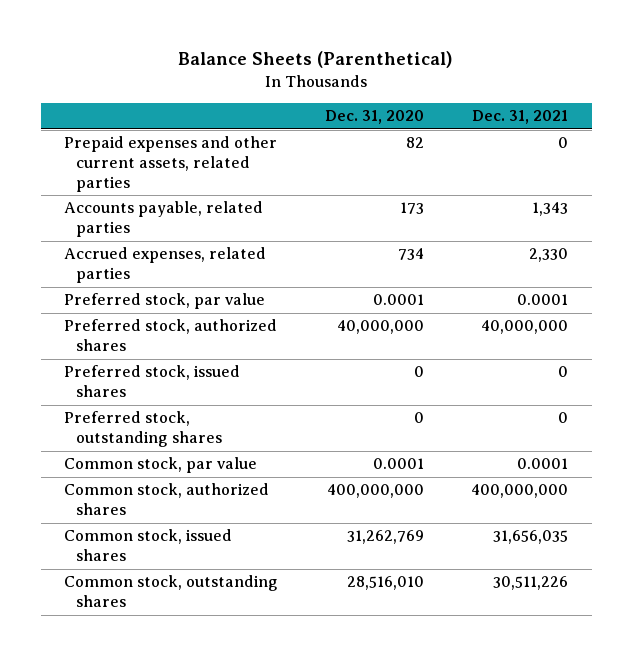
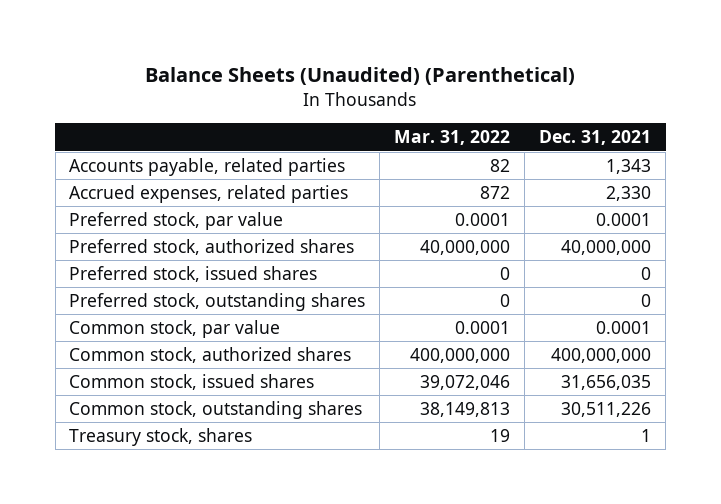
- Balance Sheets (Parenthetical)
+ Balance Sheets (Unaudited) (Parenthetical)
- | Dec. 31, 2020 | Dec. 31, 2021
+ | Mar. 31, 2022 | Dec. 31, 2021
- Prepaid expenses and other current assets, related parties | 82 | 0
+ Treasury stock, shares | 19 | 1

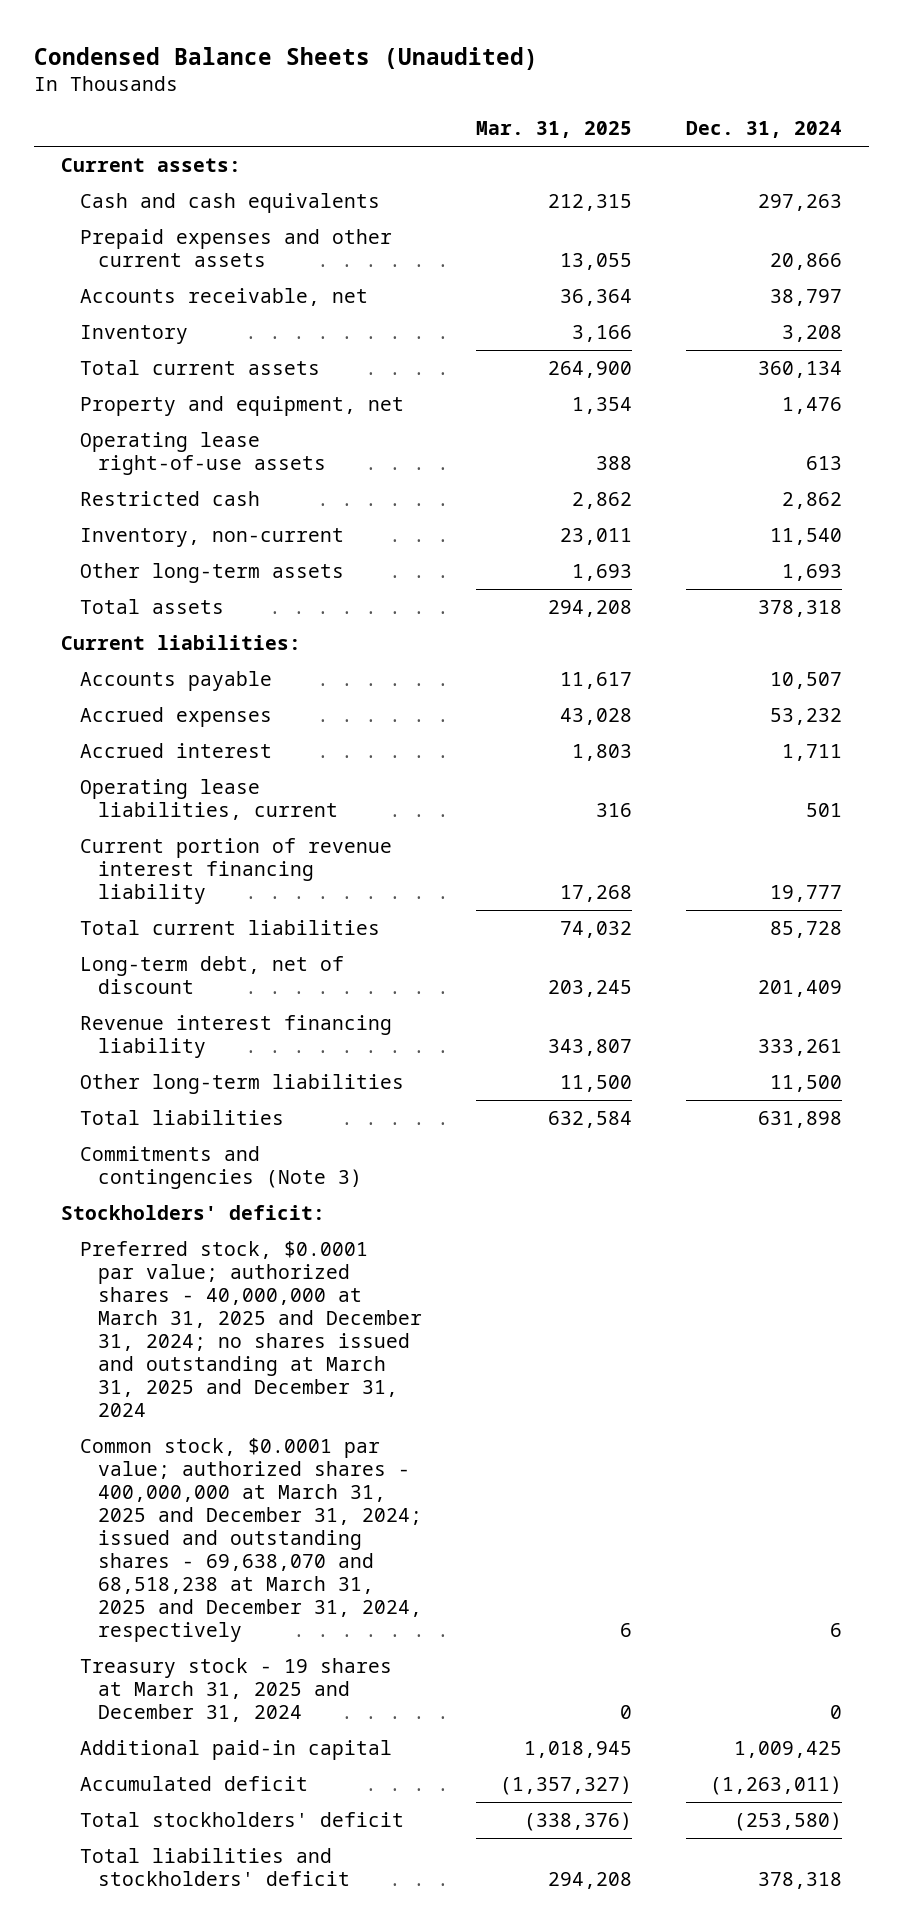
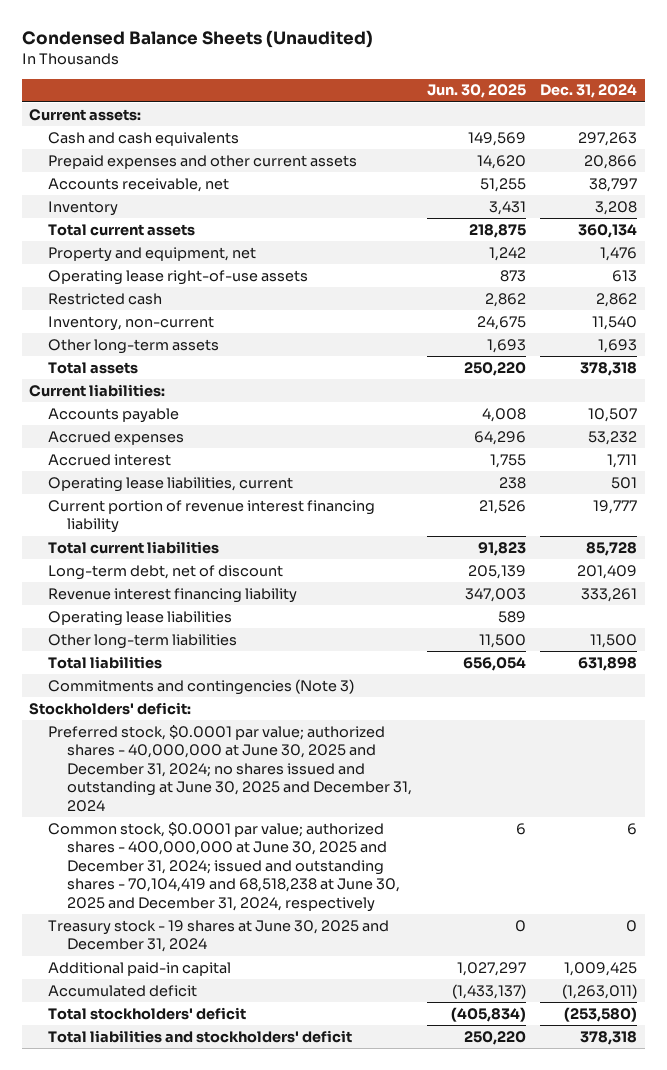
- | Mar. 31, 2025 | Dec. 31, 2024
+ | Jun. 30, 2025 | Dec. 31, 2024
+ Operating lease liabilities | 589 |
- Preferred stock, $0.0001 par value; authorized shares - 40,000,000 at March 31, 2025 and December 31, 2024; no shares issued and outstanding at March 31, 2025 and December 31, 2024
- Common stock, $0.0001 par value; authorized shares - 400,000,000 at March 31, 2025 and December 31, 2024; issued and outstanding shares - 69,638,070 and 68,518,238 at March 31, 2025 and December 31, 2024, respectively | 6 | 6
- Treasury stock - 19 shares at March 31, 2025 and December 31, 2024 | 0 | 0
+ Preferred stock, $0.0001 par value; authorized shares - 40,000,000 at June 30, 2025 and December 31, 2024; no shares issued and outstanding at June 30, 2025 and December 31, 2024
+ Common stock, $0.0001 par value; authorized shares - 400,000,000 at June 30, 2025 and December 31, 2024; issued and outstanding shares - 70,104,419 and 68,518,238 at June 30, 2025 and December 31, 2024, respectively | 6 | 6
+ Treasury stock - 19 shares at June 30, 2025 and December 31, 2024 | 0 | 0

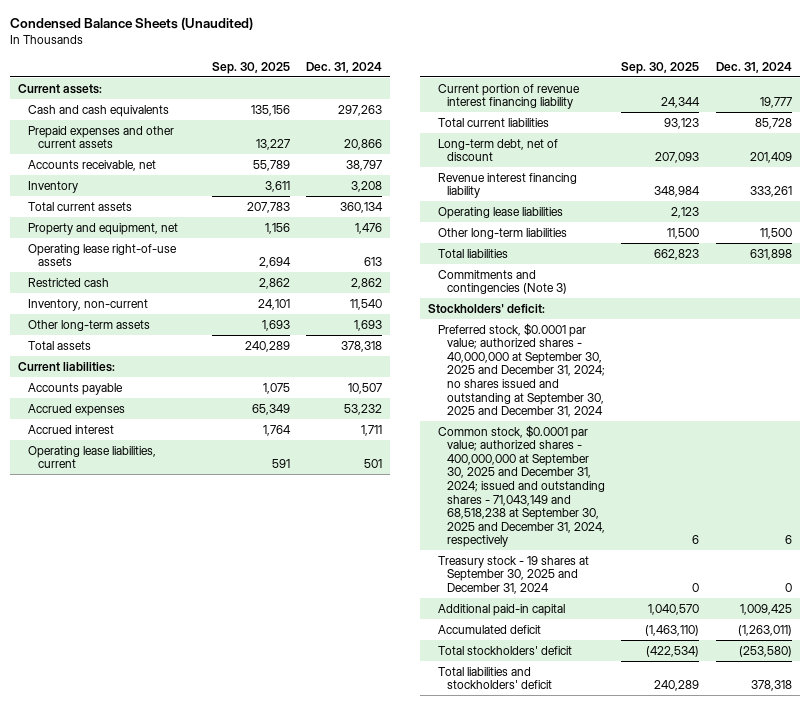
- | Jun. 30, 2025 | Dec. 31, 2024
+ | Sep. 30, 2025 | Dec. 31, 2024
- Preferred stock, $0.0001 par value; authorized shares - 40,000,000 at June 30, 2025 and December 31, 2024; no shares issued and outstanding at June 30, 2025 and December 31, 2024
- Common stock, $0.0001 par value; authorized shares - 400,000,000 at June 30, 2025 and December 31, 2024; issued and outstanding shares - 70,104,419 and 68,518,238 at June 30, 2025 and December 31, 2024, respectively | 6 | 6
- Treasury stock - 19 shares at June 30, 2025 and December 31, 2024 | 0 | 0
+ Preferred stock, $0.0001 par value; authorized shares - 40,000,000 at September 30, 2025 and December 31, 2024; no shares issued and outstanding at September 30, 2025 and December 31, 2024
+ Common stock, $0.0001 par value; authorized shares - 400,000,000 at September 30, 2025 and December 31, 2024; issued and outstanding shares - 71,043,149 and 68,518,238 at September 30, 2025 and December 31, 2024, respectively | 6 | 6
+ Treasury stock - 19 shares at September 30, 2025 and December 31, 2024 | 0 | 0

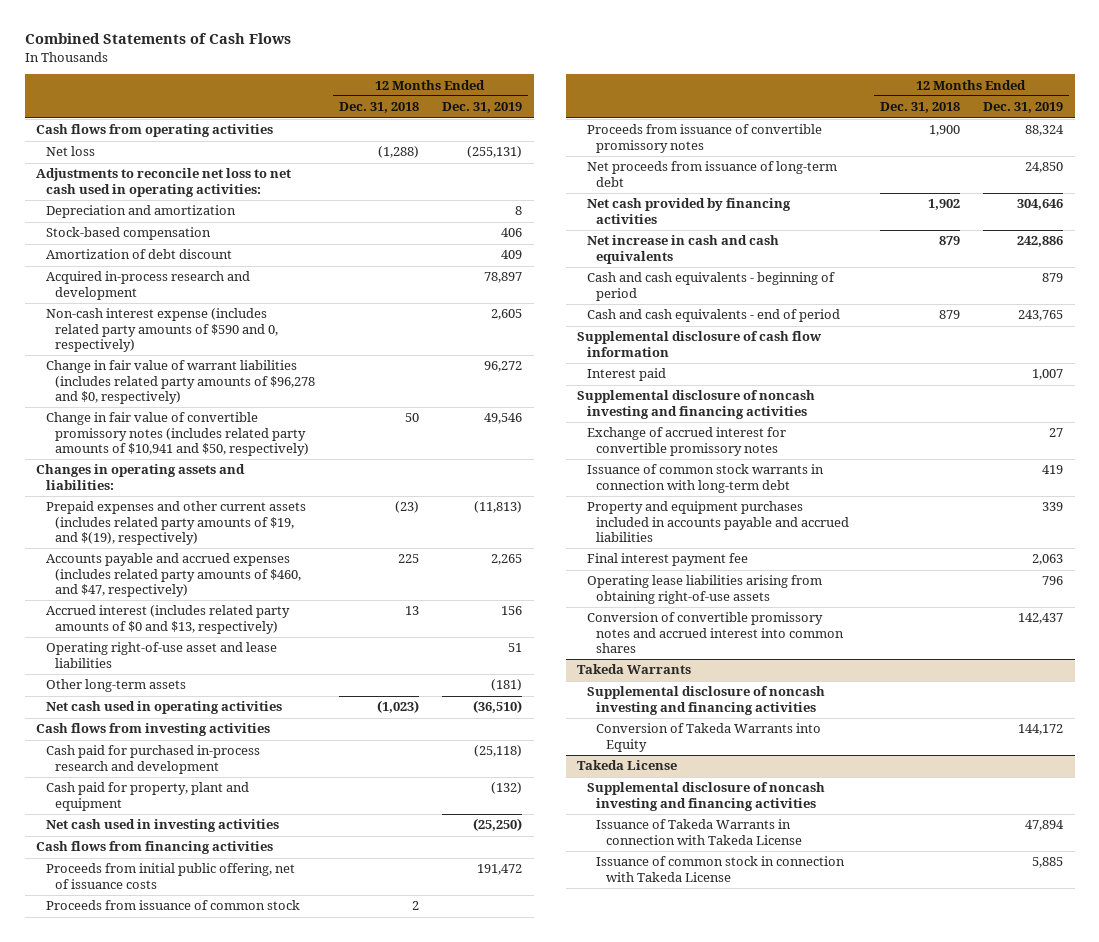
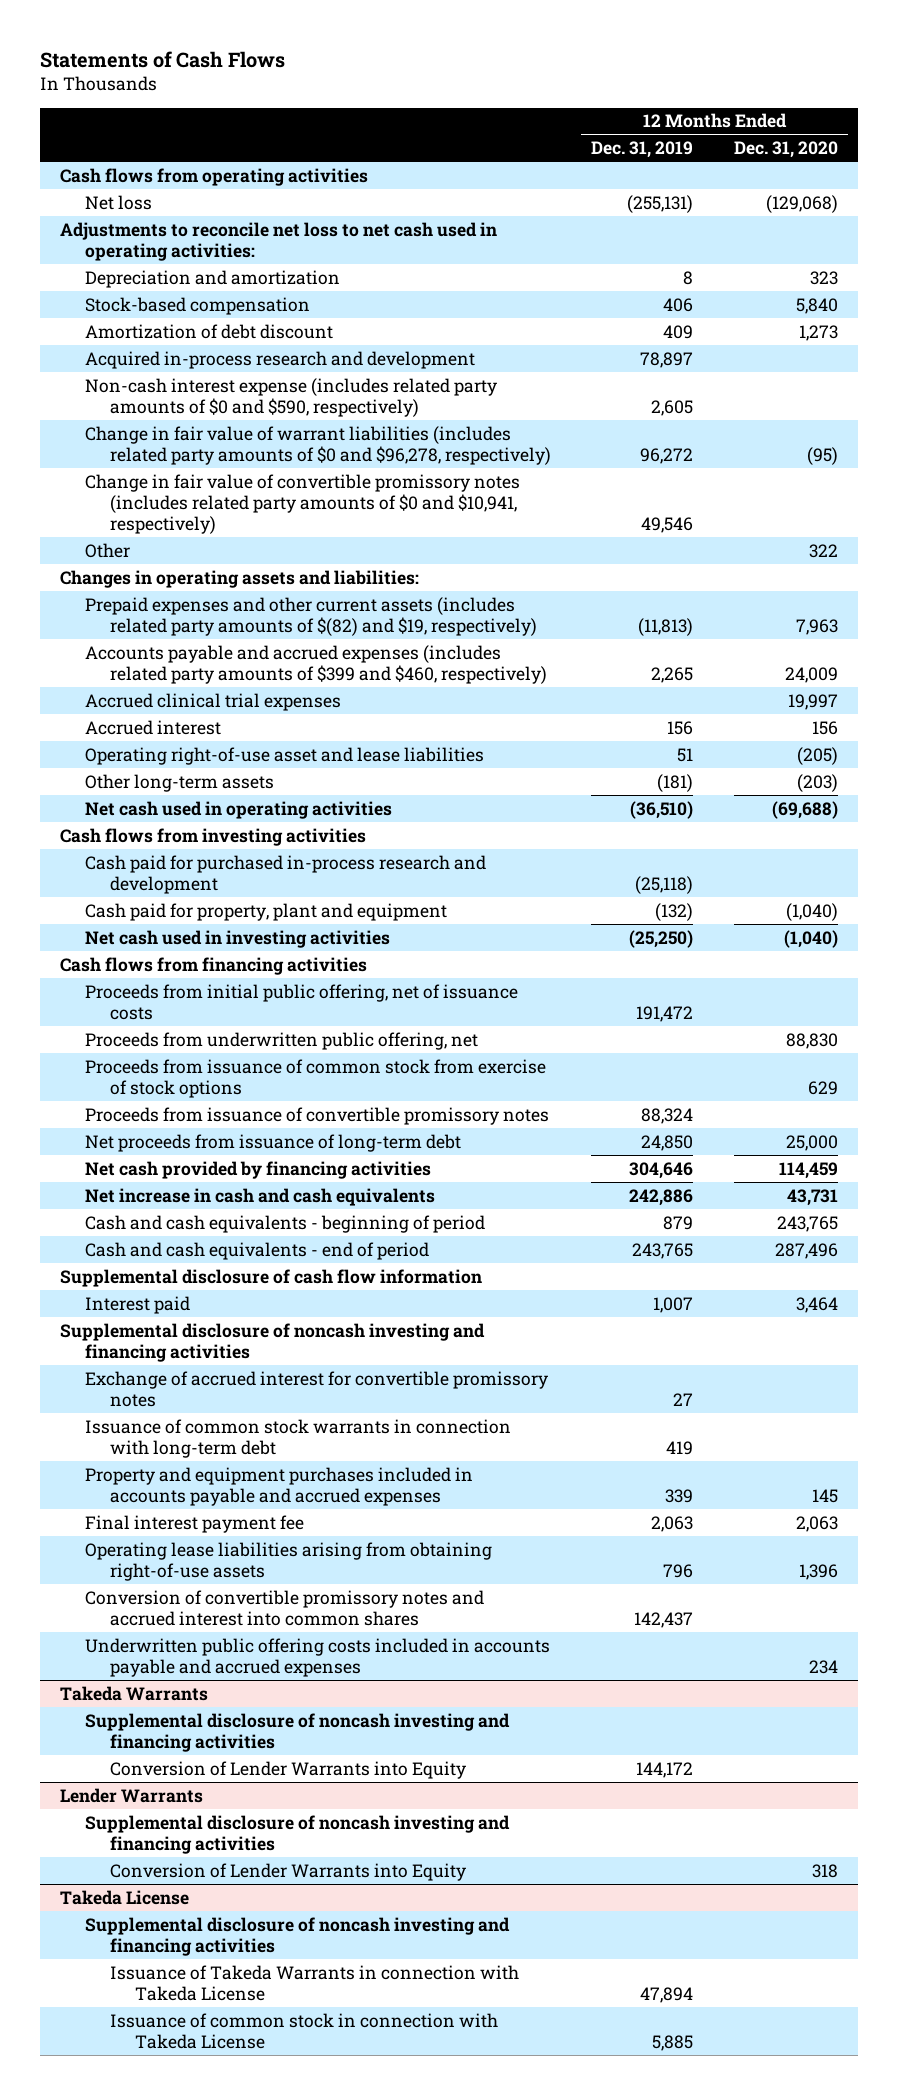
- Combined Statements of Cash Flows
+ Statements of Cash Flows
- | 12 Months Ended Dec. 31, 2018 | 12 Months Ended Dec. 31, 2019
+ | 12 Months Ended Dec. 31, 2019 | 12 Months Ended Dec. 31, 2020
- Non-cash interest expense (includes related party amounts of $590 and 0, respectively) | | 2,605
- Change in fair value of warrant liabilities (includes related party amounts of $96,278 and $0, respectively) | | 96,272
- Change in fair value of convertible promissory notes (includes related party amounts of $10,941 and $50, respectively) | 50 | 49,546
+ Non-cash interest expense (includes related party amounts of $0 and $590, respectively) | 2,605 |
+ Change in fair value of warrant liabilities (includes related party amounts of $0 and $96,278, respectively) | 96,272 | (95)
+ Change in fair value of convertible promissory notes (includes related party amounts of $0 and $10,941, respectively) | 49,546 |
+ Other | | 322
- Prepaid expenses and other current assets (includes related party amounts of $19, and $(19), respectively) | (23) | (11,813)
- Accounts payable and accrued expenses (includes related party amounts of $460, and $47, respectively) | 225 | 2,265
- Accrued interest (includes related party amounts of $0 and $13, respectively) | 13 | 156
+ Prepaid expenses and other current assets (includes related party amounts of $(82) and $19, respectively) | (11,813) | 7,963
+ Accounts payable and accrued expenses (includes related party amounts of $399 and $460, respectively) | 2,265 | 24,009
+ Accrued clinical trial expenses | | 19,997
+ Accrued interest | 156 | 156
- Proceeds from issuance of common stock | 2 |
+ Proceeds from underwritten public offering, net | | 88,830
+ Proceeds from issuance of common stock from exercise of stock options | | 629
- Property and equipment purchases included in accounts payable and accrued liabilities | | 339
+ Property and equipment purchases included in accounts payable and accrued expenses | 339 | 145
+ Underwritten public offering costs included in accounts payable and accrued expenses | | 234
@ Takeda Warrants
- Conversion of Takeda Warrants into Equity | | 144,172
+ Conversion of Lender Warrants into Equity | 144,172 |
+ Lender Warrants
+ Supplemental disclosure of noncash investing and financing activities
+ Conversion of Lender Warrants into Equity | | 318

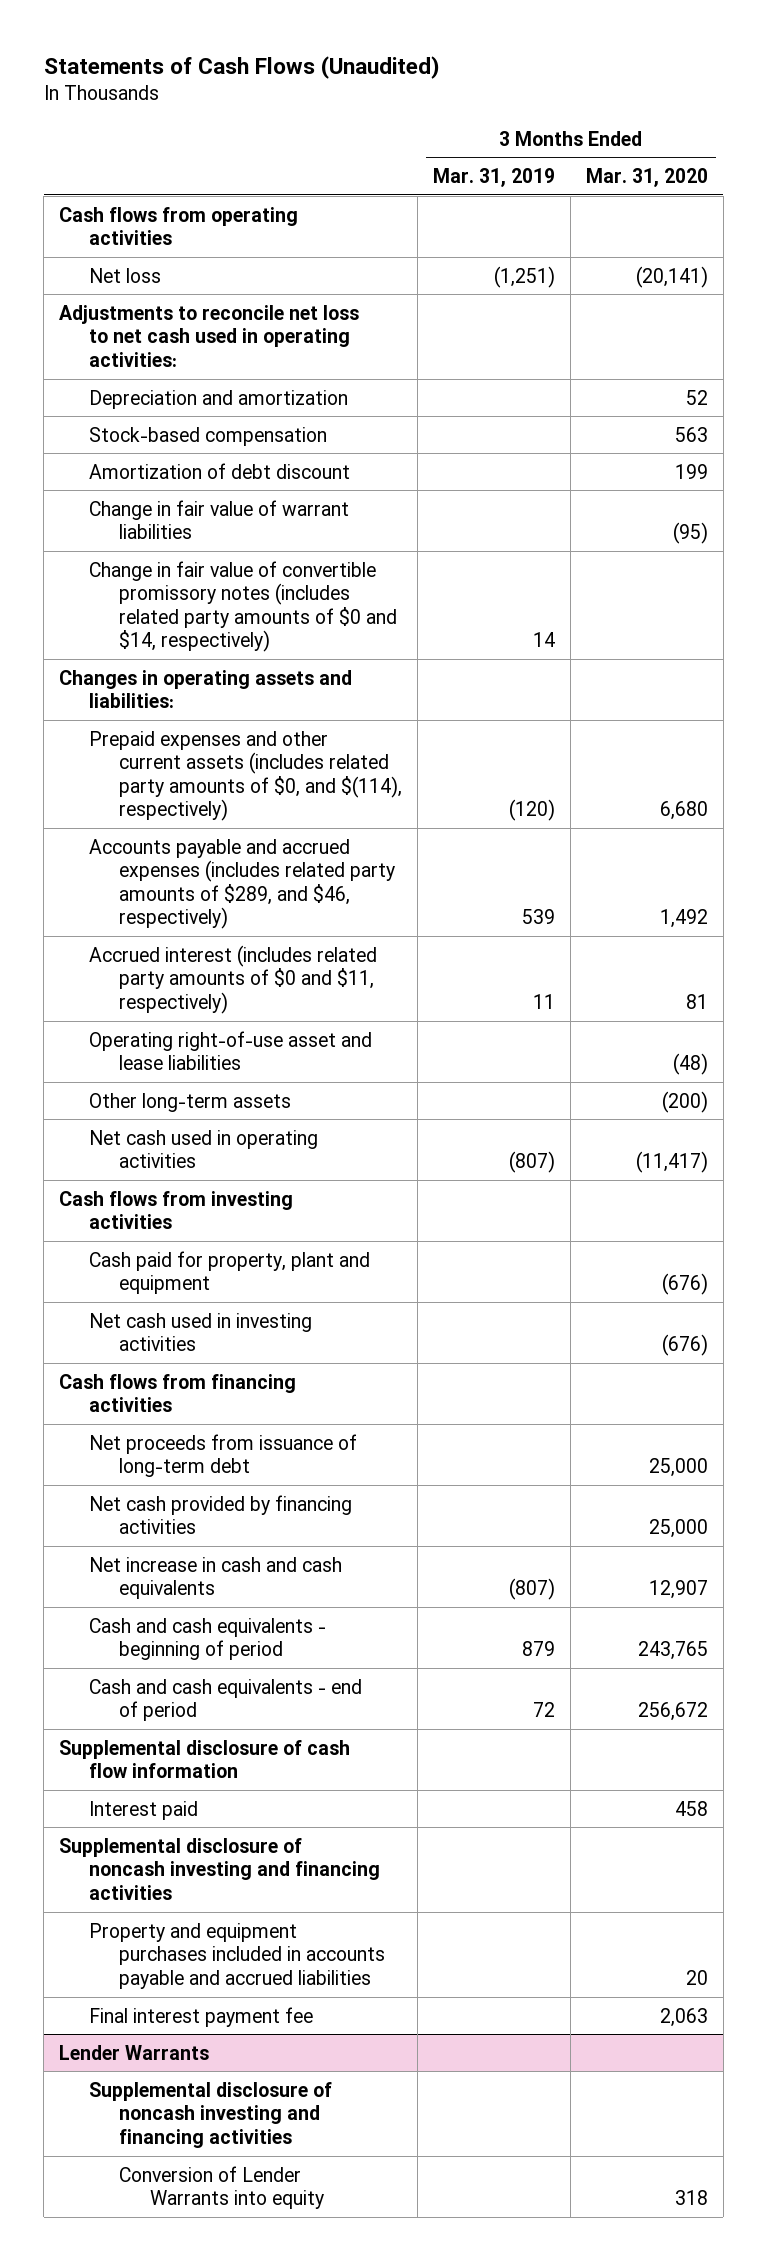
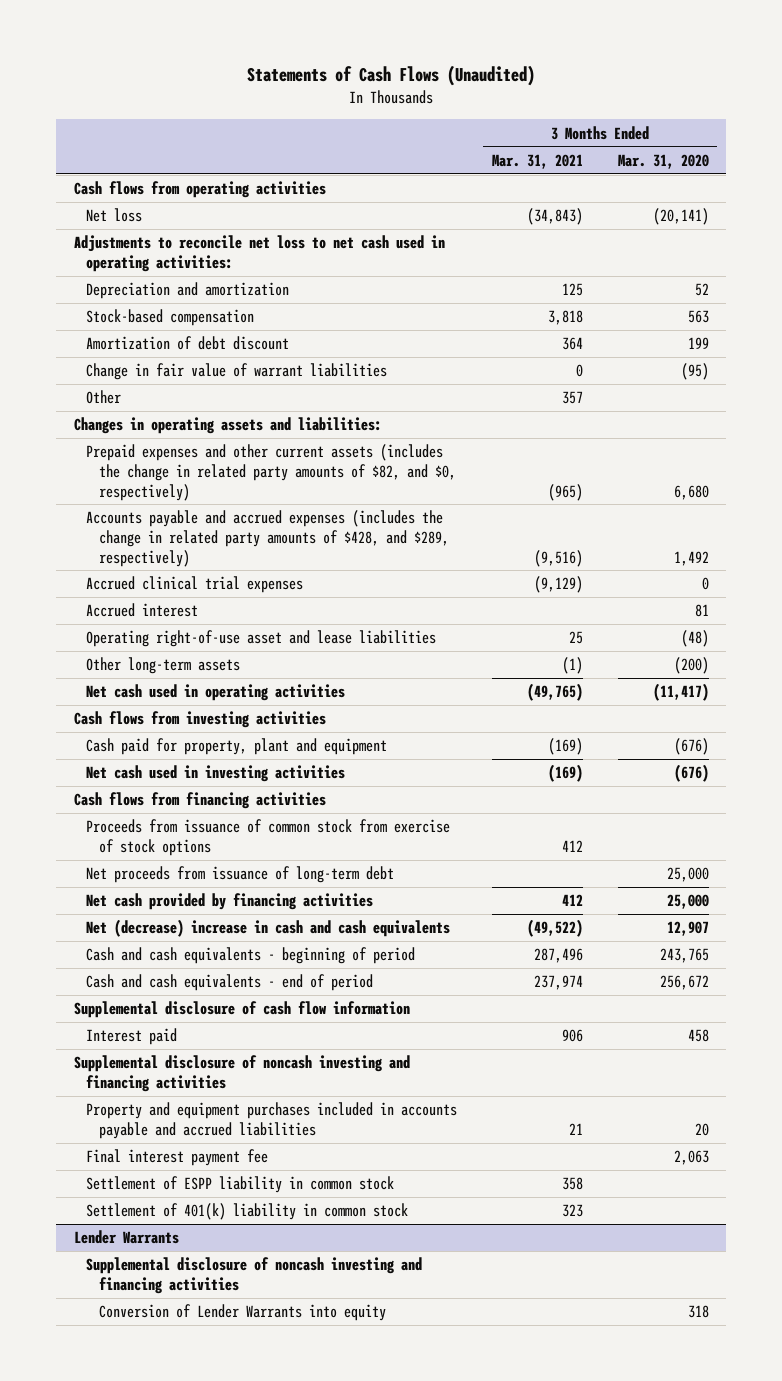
- | 3 Months Ended Mar. 31, 2019 | 3 Months Ended Mar. 31, 2020
+ | 3 Months Ended Mar. 31, 2021 | 3 Months Ended Mar. 31, 2020
- Change in fair value of convertible promissory notes (includes related party amounts of $0 and $14, respectively) | 14 |
+ Other | 357 |
- Prepaid expenses and other current assets (includes related party amounts of $0, and $(114), respectively) | (120) | 6,680
- Accounts payable and accrued expenses (includes related party amounts of $289, and $46, respectively) | 539 | 1,492
- Accrued interest (includes related party amounts of $0 and $11, respectively) | 11 | 81
+ Prepaid expenses and other current assets (includes the change in related party amounts of $82, and $0, respectively) | (965) | 6,680
+ Accounts payable and accrued expenses (includes the change in related party amounts of $428, and $289, respectively) | (9,516) | 1,492
+ Accrued clinical trial expenses | (9,129) | 0
+ Accrued interest | | 81
+ Proceeds from issuance of common stock from exercise of stock options | 412 |
- Net increase in cash and cash equivalents | (807) | 12,907
+ Net (decrease) increase in cash and cash equivalents | (49,522) | 12,907
+ Settlement of ESPP liability in common stock | 358 |
+ Settlement of 401(k) liability in common stock | 323 |

